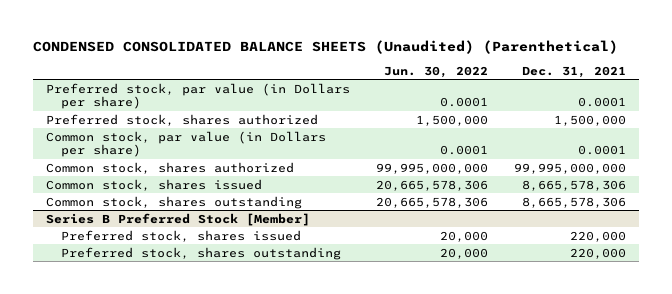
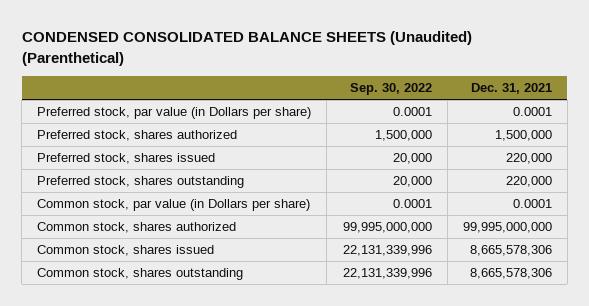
- | Jun. 30, 2022 | Dec. 31, 2021
+ | Sep. 30, 2022 | Dec. 31, 2021
+ Preferred stock, shares issued | 20,000 | 220,000
+ Preferred stock, shares outstanding | 20,000 | 220,000
- Series B Preferred Stock [Member]
- Preferred stock, shares issued | 20,000 | 220,000
- Preferred stock, shares outstanding | 20,000 | 220,000

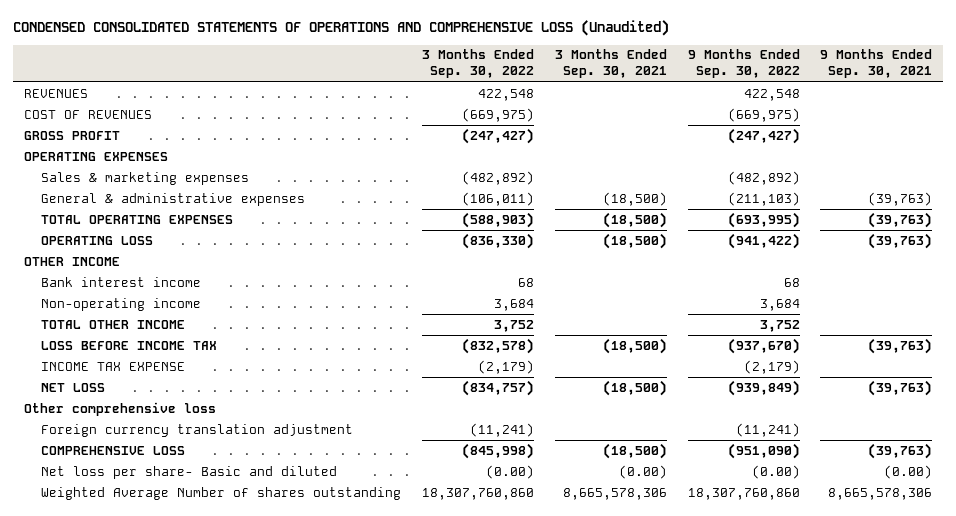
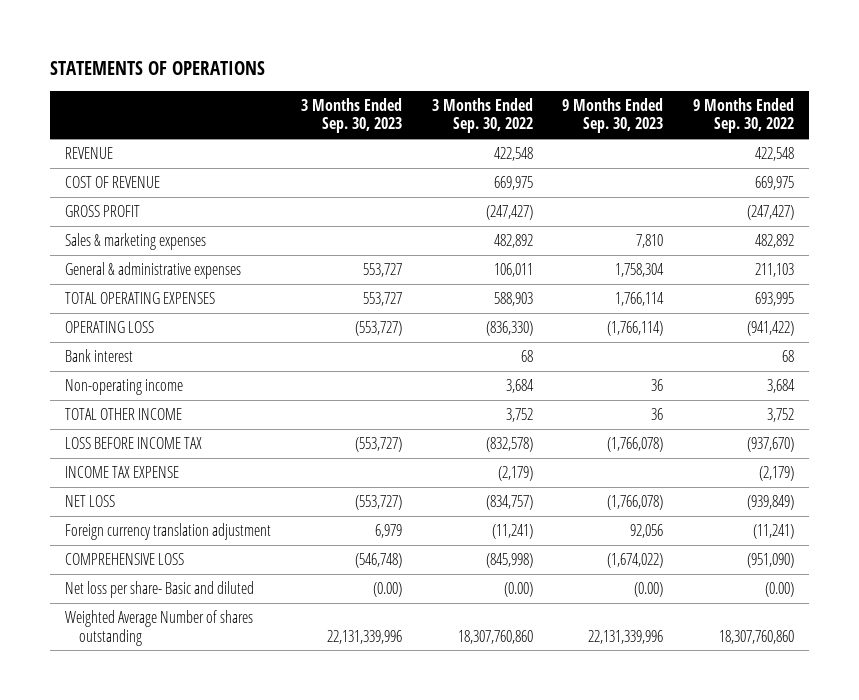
- CONDENSED CONSOLIDATED STATEMENTS OF OPERATIONS AND COMPREHENSIVE LOSS (Unaudited)
+ STATEMENTS OF OPERATIONS
- | 3 Months Ended Sep. 30, 2022 | 3 Months Ended Sep. 30, 2021 | 9 Months Ended Sep. 30, 2022 | 9 Months Ended Sep. 30, 2021
+ | 3 Months Ended Sep. 30, 2023 | 3 Months Ended Sep. 30, 2022 | 9 Months Ended Sep. 30, 2023 | 9 Months Ended Sep. 30, 2022
- REVENUES | 422,548 | | 422,548 |
- COST OF REVENUES | (669,975) | | (669,975) |
+ REVENUE | | 422,548 | | 422,548
+ COST OF REVENUE | | 669,975 | | 669,975
- OPERATING EXPENSES
- Sales & marketing expenses | (482,892) | | (482,892) |
- General & administrative expenses | (106,011) | (18,500) | (211,103) | (39,763)
- TOTAL OPERATING EXPENSES | (588,903) | (18,500) | (693,995) | (39,763)
+ Sales & marketing expenses | | 482,892 | 7,810 | 482,892
+ General & administrative expenses | 553,727 | 106,011 | 1,758,304 | 211,103
+ TOTAL OPERATING EXPENSES | 553,727 | 588,903 | 1,766,114 | 693,995
- OTHER INCOME
- Bank interest income | 68 | | 68 |
+ Bank interest | | 68 | | 68
- Other comprehensive loss

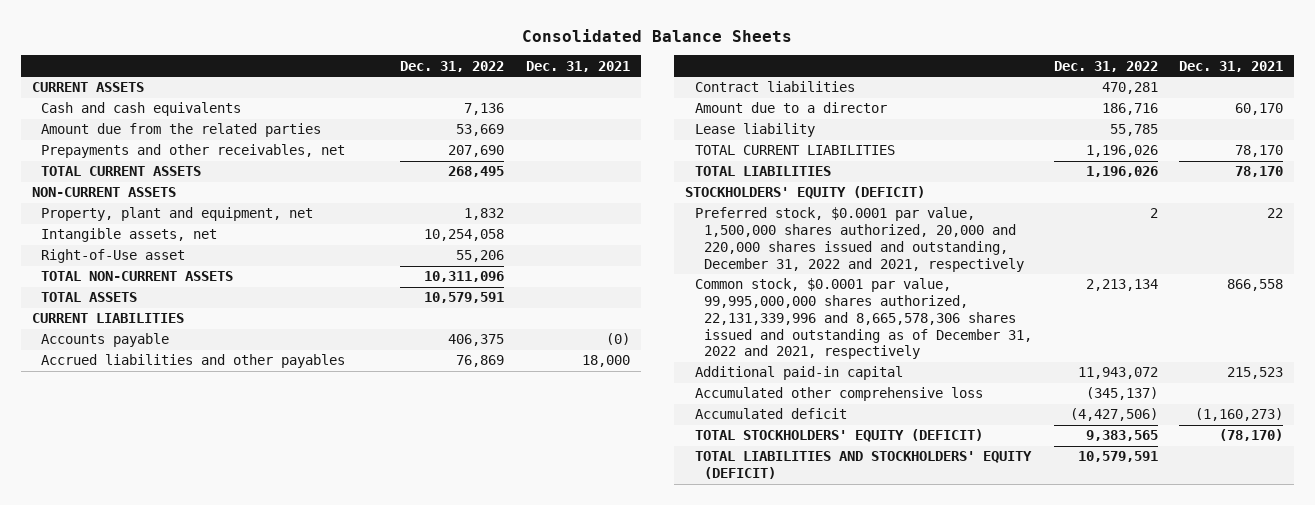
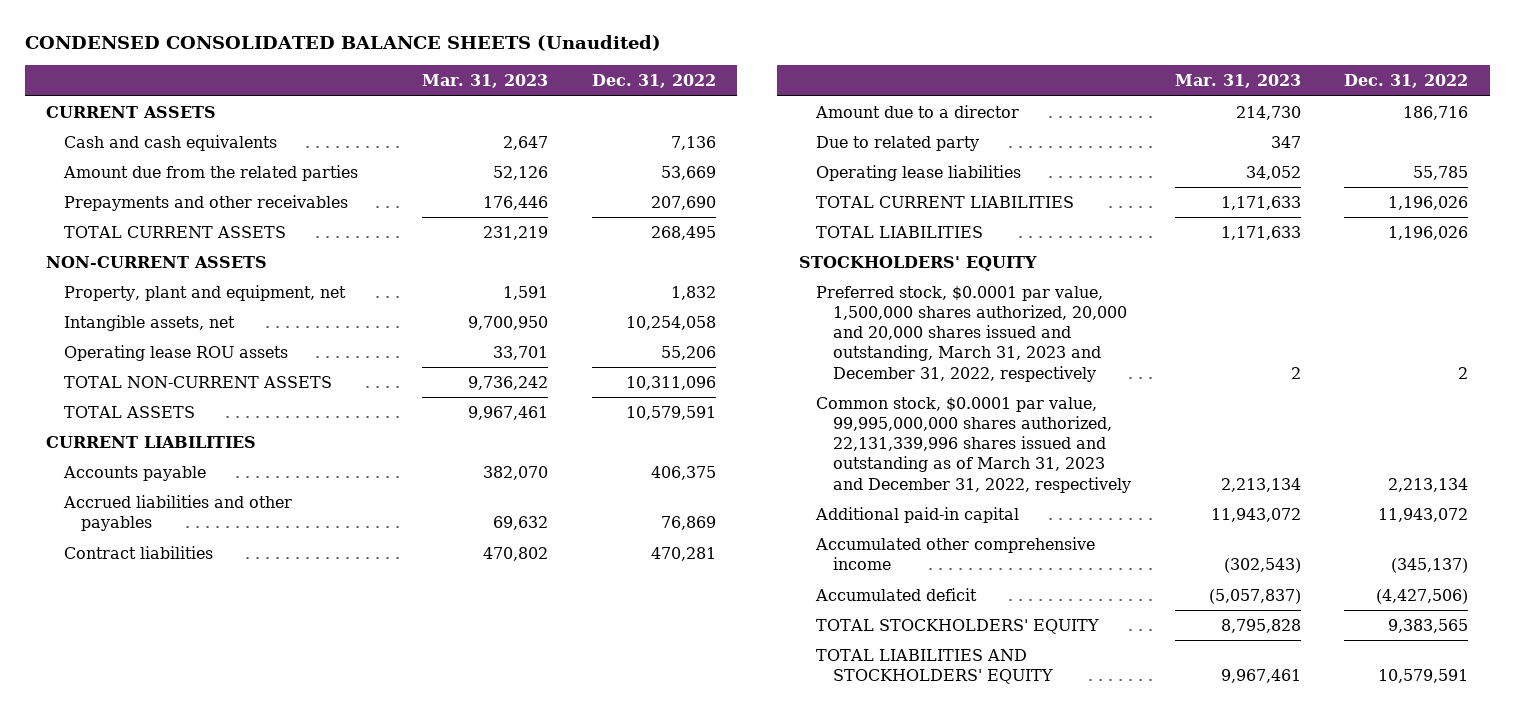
- Consolidated Balance Sheets
+ CONDENSED CONSOLIDATED BALANCE SHEETS (Unaudited)
- | Dec. 31, 2022 | Dec. 31, 2021
+ | Mar. 31, 2023 | Dec. 31, 2022
- Prepayments and other receivables, net | 207,690 |
+ Prepayments and other receivables | 176,446 | 207,690
- Right-of-Use asset | 55,206 |
+ Operating lease ROU assets | 33,701 | 55,206
- Lease liability | 55,785 |
+ Due to related party | 347 |
+ Operating lease liabilities | 34,052 | 55,785
- STOCKHOLDERS' EQUITY (DEFICIT)
- Preferred stock, $0.0001 par value, 1,500,000 shares authorized, 20,000 and 220,000 shares issued and outstanding, December 31, 2022 and 2021, respectively | 2 | 22
- Common stock, $0.0001 par value, 99,995,000,000 shares authorized, 22,131,339,996 and 8,665,578,306 shares issued and outstanding as of December 31, 2022 and 2021, respectively | 2,213,134 | 866,558
+ STOCKHOLDERS' EQUITY
+ Preferred stock, $0.0001 par value, 1,500,000 shares authorized, 20,000 and 20,000 shares issued and outstanding, March 31, 2023 and December 31, 2022, respectively | 2 | 2
+ Common stock, $0.0001 par value, 99,995,000,000 shares authorized, 22,131,339,996 shares issued and outstanding as of March 31, 2023 and December 31, 2022, respectively | 2,213,134 | 2,213,134
- Accumulated other comprehensive loss | (345,137) |
+ Accumulated other comprehensive income | (302,543) | (345,137)
- TOTAL STOCKHOLDERS' EQUITY (DEFICIT) | 9,383,565 | (78,170)
- TOTAL LIABILITIES AND STOCKHOLDERS' EQUITY (DEFICIT) | 10,579,591 |
+ TOTAL STOCKHOLDERS' EQUITY | 8,795,828 | 9,383,565
+ TOTAL LIABILITIES AND STOCKHOLDERS' EQUITY | 9,967,461 | 10,579,591

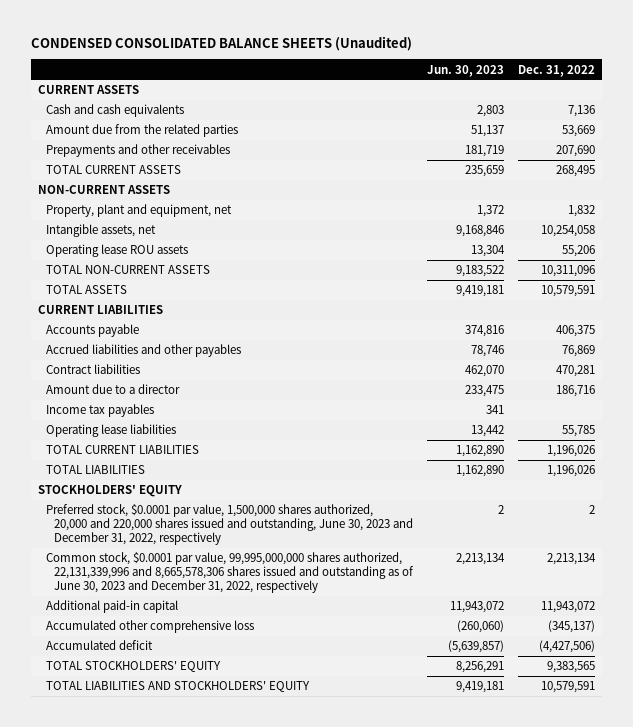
- | Mar. 31, 2023 | Dec. 31, 2022
+ | Jun. 30, 2023 | Dec. 31, 2022
- Due to related party | 347 |
+ Income tax payables | 341 |
- Preferred stock, $0.0001 par value, 1,500,000 shares authorized, 20,000 and 20,000 shares issued and outstanding, March 31, 2023 and December 31, 2022, respectively | 2 | 2
- Common stock, $0.0001 par value, 99,995,000,000 shares authorized, 22,131,339,996 shares issued and outstanding as of March 31, 2023 and December 31, 2022, respectively | 2,213,134 | 2,213,134
+ Preferred stock, $0.0001 par value, 1,500,000 shares authorized, 20,000 and 220,000 shares issued and outstanding, June 30, 2023 and December 31, 2022, respectively | 2 | 2
+ Common stock, $0.0001 par value, 99,995,000,000 shares authorized, 22,131,339,996 and 8,665,578,306 shares issued and outstanding as of June 30, 2023 and December 31, 2022, respectively | 2,213,134 | 2,213,134
- Accumulated other comprehensive income | (302,543) | (345,137)
+ Accumulated other comprehensive loss | (260,060) | (345,137)

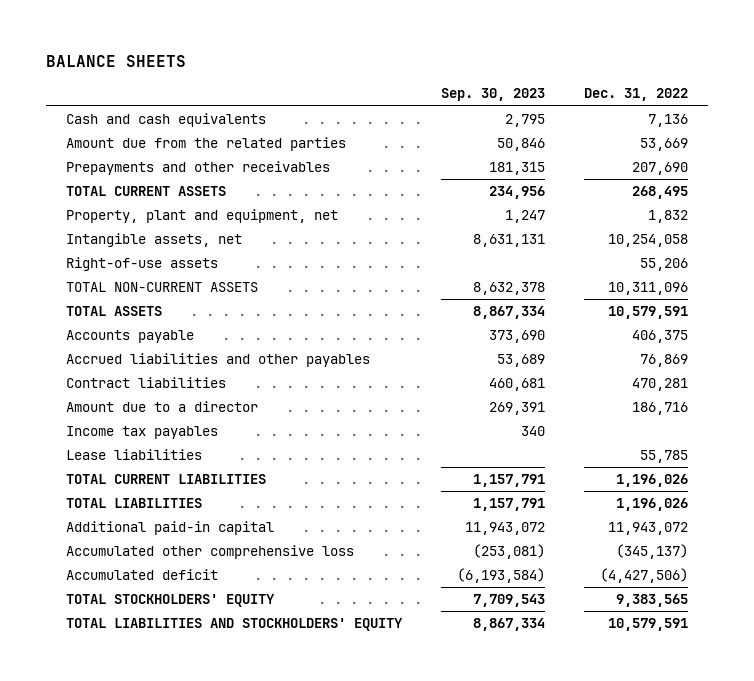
- CONDENSED CONSOLIDATED BALANCE SHEETS (Unaudited)
+ BALANCE SHEETS
- | Jun. 30, 2023 | Dec. 31, 2022
+ | Sep. 30, 2023 | Dec. 31, 2022
- CURRENT ASSETS
- NON-CURRENT ASSETS
- Operating lease ROU assets | 13,304 | 55,206
+ Right-of-use assets | | 55,206
- CURRENT LIABILITIES
- Operating lease liabilities | 13,442 | 55,785
+ Lease liabilities | | 55,785
- STOCKHOLDERS' EQUITY
- Preferred stock, $0.0001 par value, 1,500,000 shares authorized, 20,000 and 220,000 shares issued and outstanding, June 30, 2023 and December 31, 2022, respectively | 2 | 2
- Common stock, $0.0001 par value, 99,995,000,000 shares authorized, 22,131,339,996 and 8,665,578,306 shares issued and outstanding as of June 30, 2023 and December 31, 2022, respectively | 2,213,134 | 2,213,134

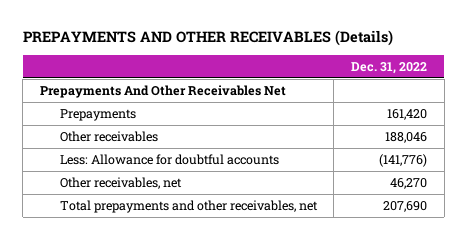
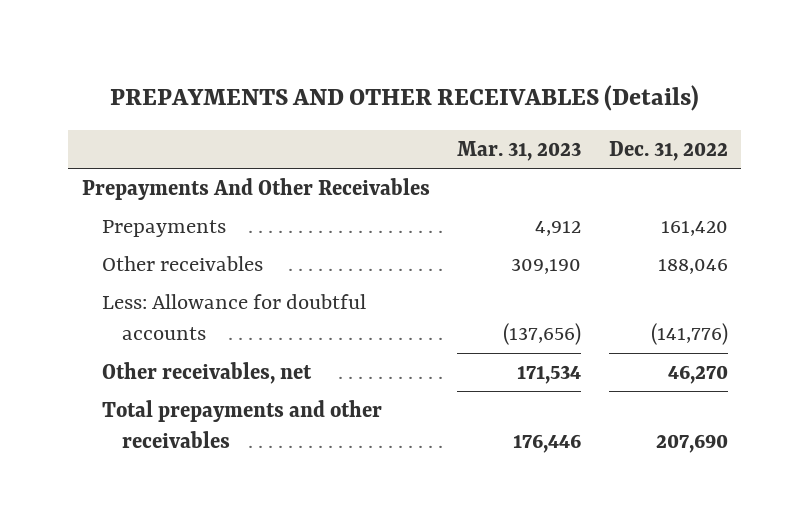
- | Dec. 31, 2022
+ | Mar. 31, 2023 | Dec. 31, 2022
- Prepayments And Other Receivables Net
+ Prepayments And Other Receivables
- Total prepayments and other receivables, net | 207,690
+ Total prepayments and other receivables | 176,446 | 207,690

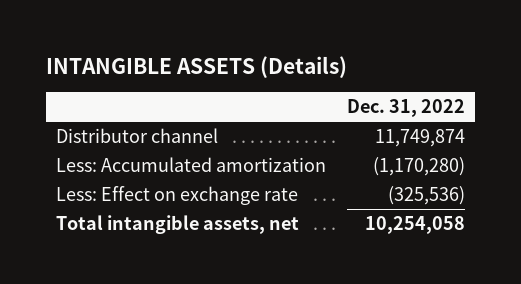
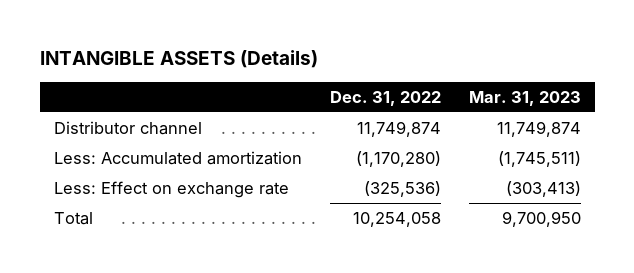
- | Dec. 31, 2022
+ | Dec. 31, 2022 | Mar. 31, 2023
- Total intangible assets, net | 10,254,058
+ Total | 10,254,058 | 9,700,950

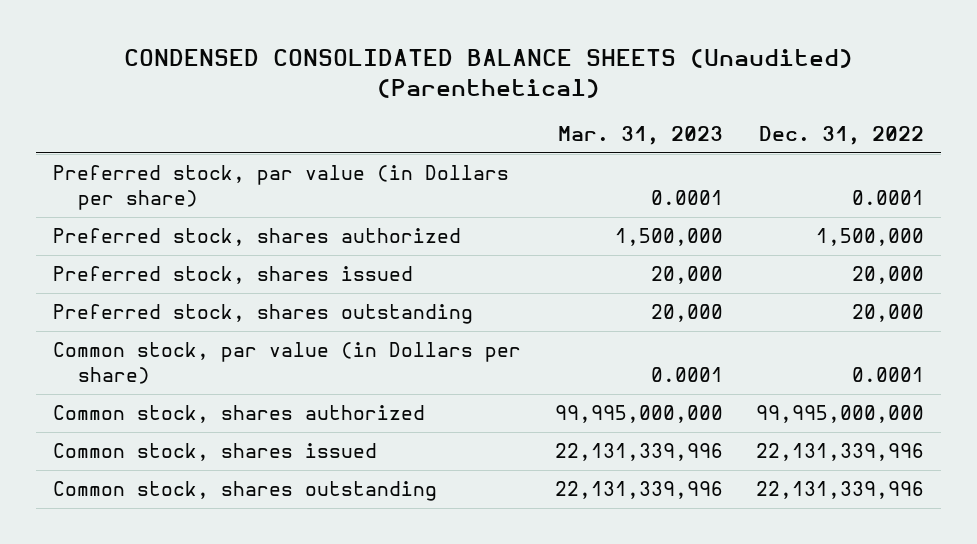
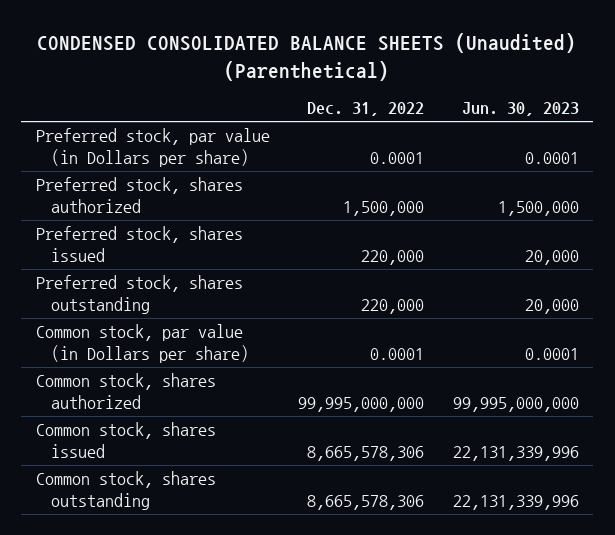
- | Mar. 31, 2023 | Dec. 31, 2022
+ | Dec. 31, 2022 | Jun. 30, 2023
- Preferred stock, shares issued | 20,000 | 20,000
- Preferred stock, shares outstanding | 20,000 | 20,000
+ Preferred stock, shares issued | 220,000 | 20,000
+ Preferred stock, shares outstanding | 220,000 | 20,000
- Common stock, shares issued | 22,131,339,996 | 22,131,339,996
- Common stock, shares outstanding | 22,131,339,996 | 22,131,339,996
+ Common stock, shares issued | 8,665,578,306 | 22,131,339,996
+ Common stock, shares outstanding | 8,665,578,306 | 22,131,339,996

